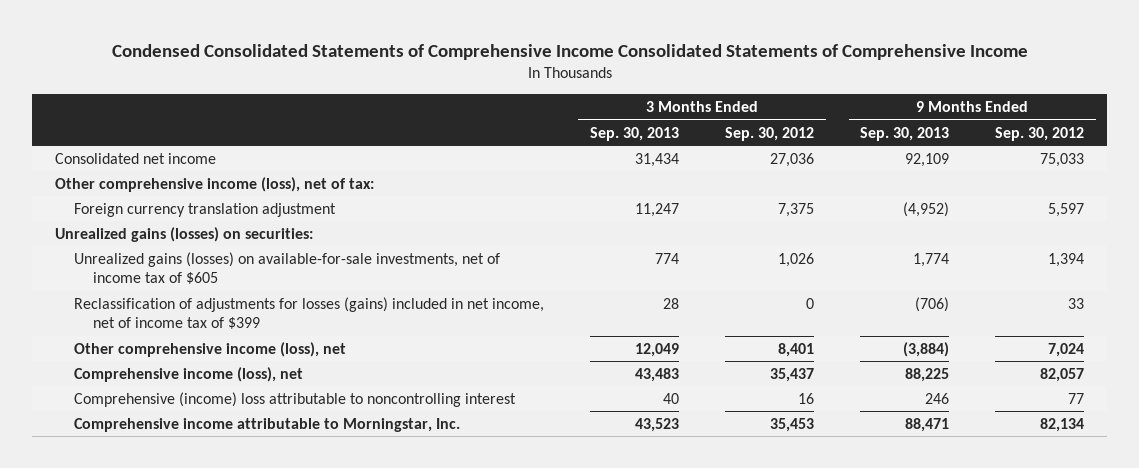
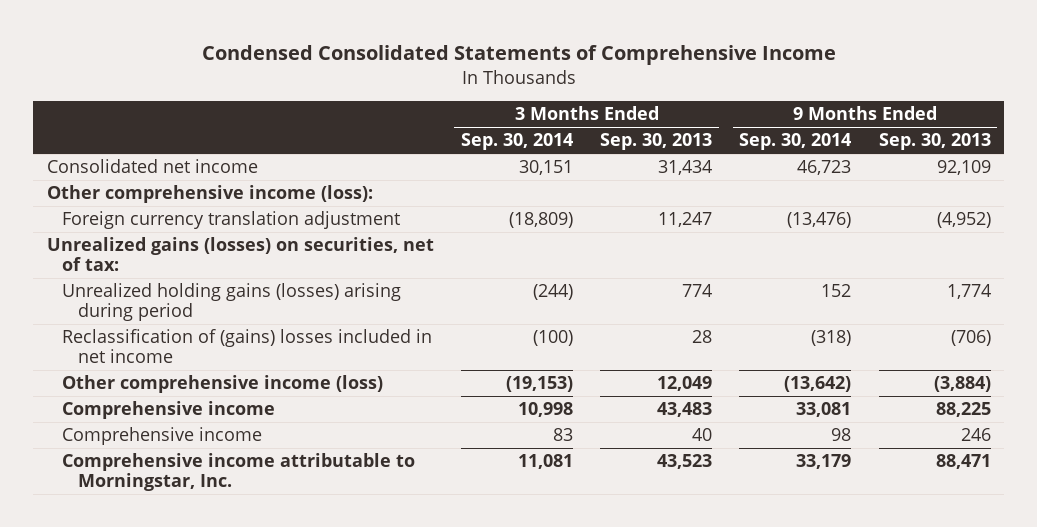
- Condensed Consolidated Statements of Comprehensive Income Consolidated Statements of Comprehensive Income
+ Condensed Consolidated Statements of Comprehensive Income
- | 3 Months Ended Sep. 30, 2013 | 3 Months Ended Sep. 30, 2012 | 9 Months Ended Sep. 30, 2013 | 9 Months Ended Sep. 30, 2012
+ | 3 Months Ended Sep. 30, 2014 | 3 Months Ended Sep. 30, 2013 | 9 Months Ended Sep. 30, 2014 | 9 Months Ended Sep. 30, 2013
- Other comprehensive income (loss), net of tax:
+ Other comprehensive income (loss):
- Unrealized gains (losses) on securities:
- Unrealized gains (losses) on available-for-sale investments, net of income tax of $605 | 774 | 1,026 | 1,774 | 1,394
- Reclassification of adjustments for losses (gains) included in net income, net of income tax of $399 | 28 | 0 | (706) | 33
- Other comprehensive income (loss), net | 12,049 | 8,401 | (3,884) | 7,024
- Comprehensive income (loss), net | 43,483 | 35,437 | 88,225 | 82,057
- Comprehensive (income) loss attributable to noncontrolling interest | 40 | 16 | 246 | 77
+ Unrealized gains (losses) on securities, net of tax:
+ Unrealized holding gains (losses) arising during period | (244) | 774 | 152 | 1,774
+ Reclassification of (gains) losses included in net income | (100) | 28 | (318) | (706)
+ Other comprehensive income (loss) | (19,153) | 12,049 | (13,642) | (3,884)
+ Comprehensive income | 10,998 | 43,483 | 33,081 | 88,225
+ Comprehensive income | 83 | 40 | 98 | 246

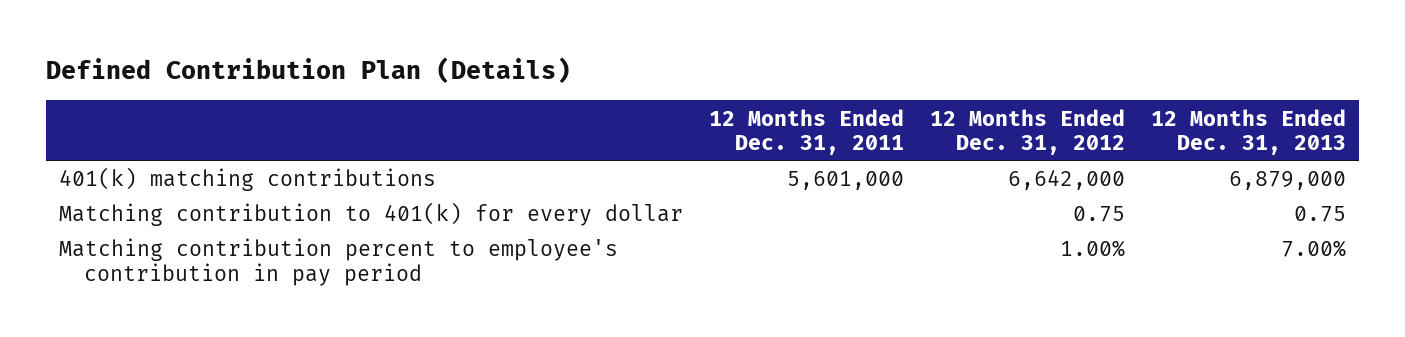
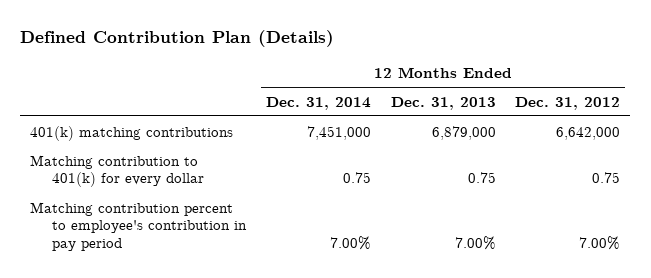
- | 12 Months Ended Dec. 31, 2011 | 12 Months Ended Dec. 31, 2012 | 12 Months Ended Dec. 31, 2013
+ | 12 Months Ended Dec. 31, 2014 | 12 Months Ended Dec. 31, 2013 | 12 Months Ended Dec. 31, 2012
- Matching contribution percent to employee's contribution in pay period | | 1.00% | 7.00%
+ Matching contribution percent to employee's contribution in pay period | 7.00% | 7.00% | 7.00%

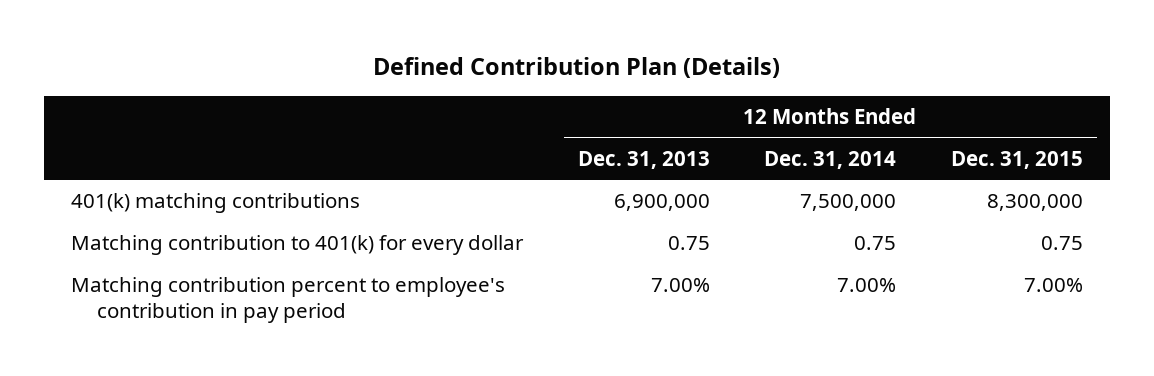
- | 12 Months Ended Dec. 31, 2014 | 12 Months Ended Dec. 31, 2013 | 12 Months Ended Dec. 31, 2012
+ | 12 Months Ended Dec. 31, 2013 | 12 Months Ended Dec. 31, 2014 | 12 Months Ended Dec. 31, 2015
- 401(k) matching contributions | 7,451,000 | 6,879,000 | 6,642,000
+ 401(k) matching contributions | 6,900,000 | 7,500,000 | 8,300,000

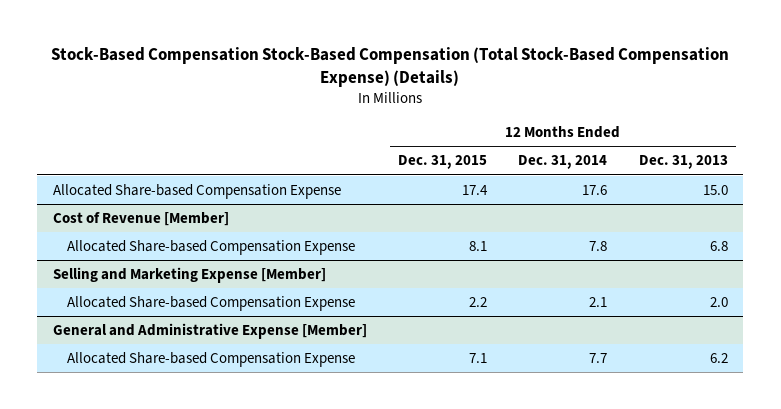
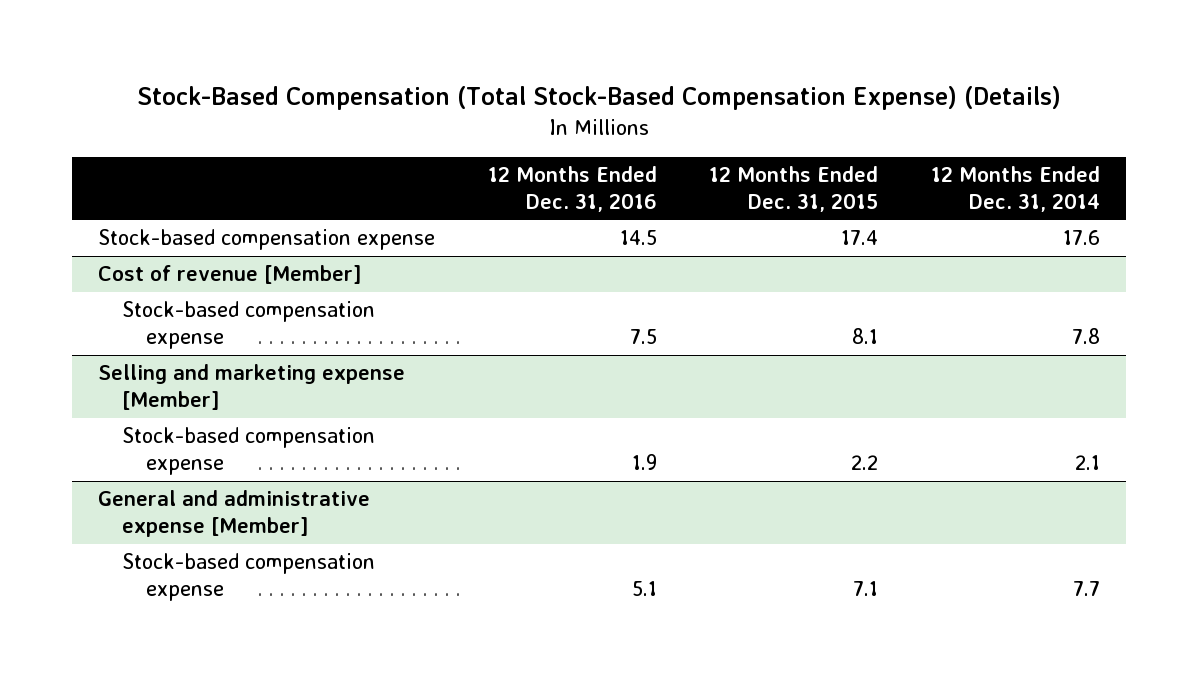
- Stock-Based Compensation Stock-Based Compensation (Total Stock-Based Compensation Expense) (Details)
+ Stock-Based Compensation (Total Stock-Based Compensation Expense) (Details)
- | 12 Months Ended Dec. 31, 2015 | 12 Months Ended Dec. 31, 2014 | 12 Months Ended Dec. 31, 2013
+ | 12 Months Ended Dec. 31, 2016 | 12 Months Ended Dec. 31, 2015 | 12 Months Ended Dec. 31, 2014
- Allocated Share-based Compensation Expense | 17.4 | 17.6 | 15.0
- Cost of Revenue [Member]
- Allocated Share-based Compensation Expense | 8.1 | 7.8 | 6.8
- Selling and Marketing Expense [Member]
- Allocated Share-based Compensation Expense | 2.2 | 2.1 | 2.0
- General and Administrative Expense [Member]
- Allocated Share-based Compensation Expense | 7.1 | 7.7 | 6.2
+ Stock-based compensation expense | 14.5 | 17.4 | 17.6
+ Cost of revenue [Member]
+ Stock-based compensation expense | 7.5 | 8.1 | 7.8
+ Selling and marketing expense [Member]
+ Stock-based compensation expense | 1.9 | 2.2 | 2.1
+ General and administrative expense [Member]
+ Stock-based compensation expense | 5.1 | 7.1 | 7.7

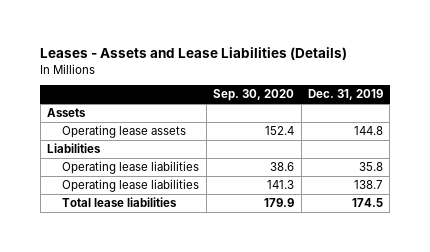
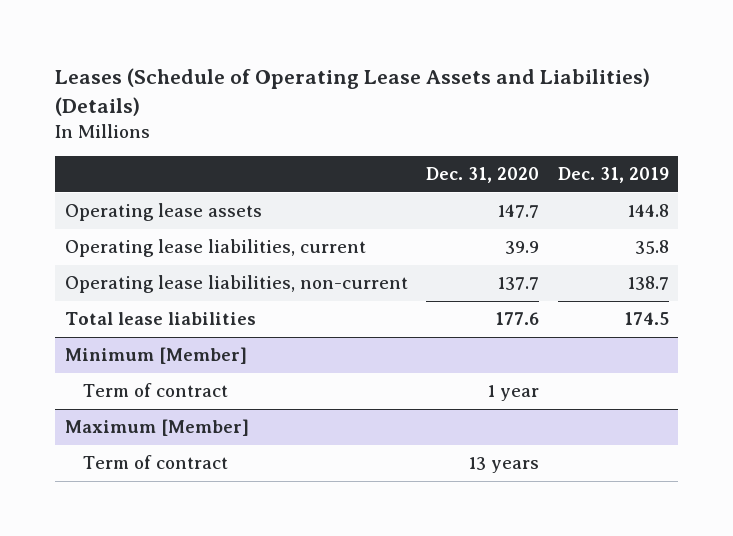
- Leases - Assets and Lease Liabilities (Details)
+ Leases (Schedule of Operating Lease Assets and Liabilities) (Details)
- | Sep. 30, 2020 | Dec. 31, 2019
+ | Dec. 31, 2020 | Dec. 31, 2019
- Assets
- Liabilities
- Operating lease liabilities | 38.6 | 35.8
- Operating lease liabilities | 141.3 | 138.7
+ Operating lease liabilities, current | 39.9 | 35.8
+ Operating lease liabilities, non-current | 137.7 | 138.7
+ Minimum [Member]
+ Term of contract | 1 year |
+ Maximum [Member]
+ Term of contract | 13 years |

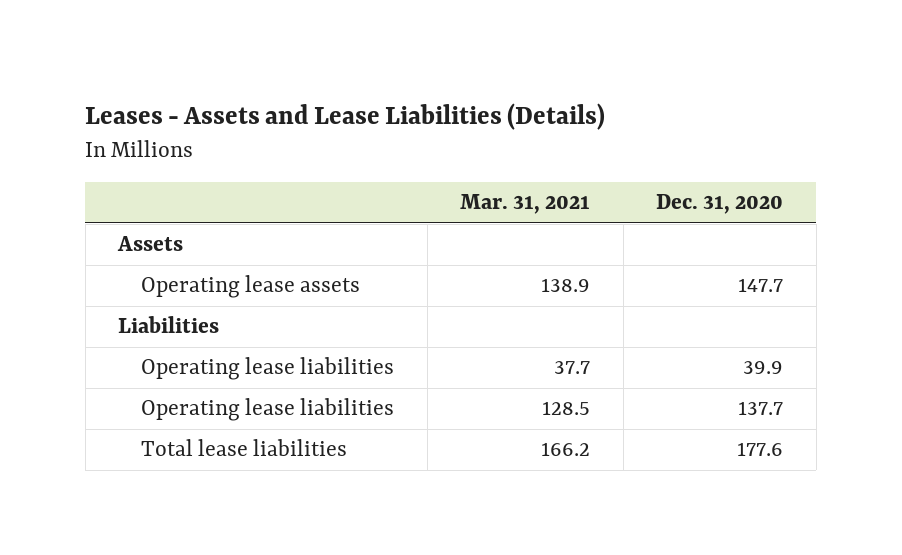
- Leases (Schedule of Operating Lease Assets and Liabilities) (Details)
+ Leases - Assets and Lease Liabilities (Details)
- | Dec. 31, 2020 | Dec. 31, 2019
+ | Mar. 31, 2021 | Dec. 31, 2020
+ Assets
- Operating lease liabilities, current | 39.9 | 35.8
- Operating lease liabilities, non-current | 137.7 | 138.7
+ Liabilities
+ Operating lease liabilities | 37.7 | 39.9
+ Operating lease liabilities | 128.5 | 137.7
- Minimum [Member]
- Term of contract | 1 year |
- Maximum [Member]
- Term of contract | 13 years |

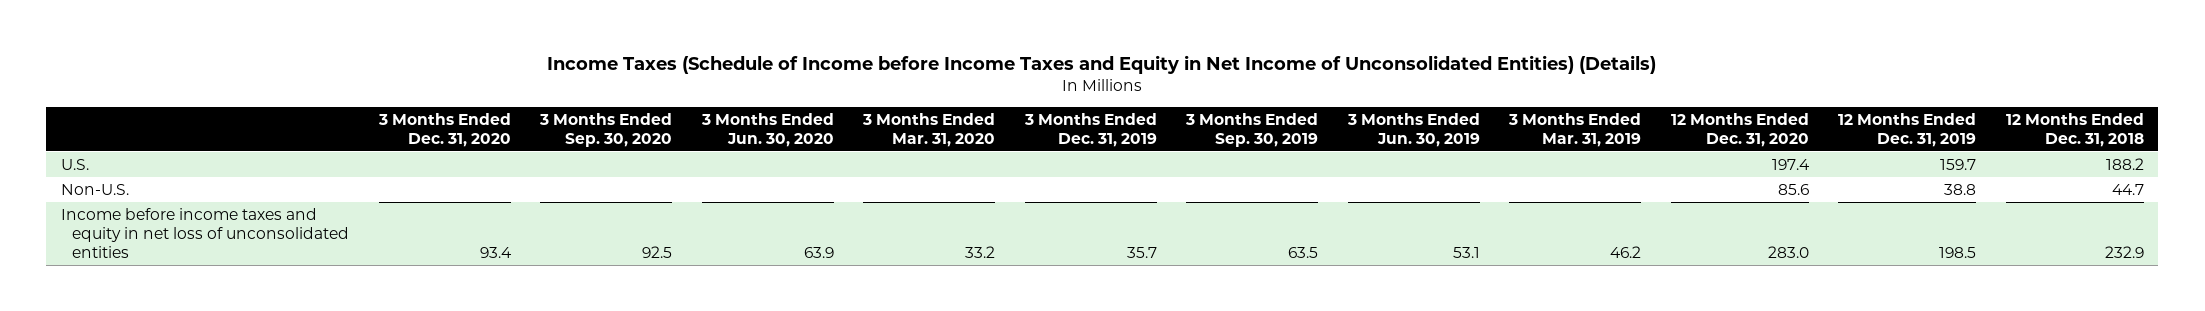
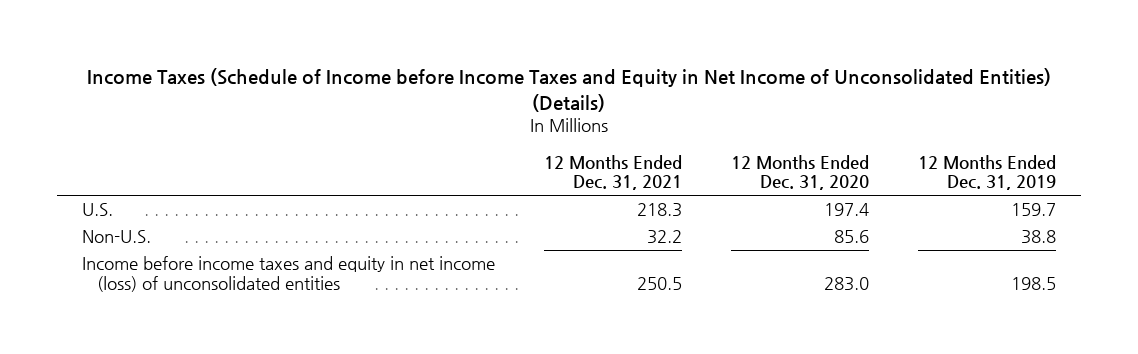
- | 3 Months Ended Dec. 31, 2020 | 3 Months Ended Sep. 30, 2020 | 3 Months Ended Jun. 30, 2020 | 3 Months Ended Mar. 31, 2020 | 3 Months Ended Dec. 31, 2019 | 3 Months Ended Sep. 30, 2019 | 3 Months Ended Jun. 30, 2019 | 3 Months Ended Mar. 31, 2019 | 12 Months Ended Dec. 31, 2020 | 12 Months Ended Dec. 31, 2019 | 12 Months Ended Dec. 31, 2018
+ | 12 Months Ended Dec. 31, 2021 | 12 Months Ended Dec. 31, 2020 | 12 Months Ended Dec. 31, 2019
- Income before income taxes and equity in net loss of unconsolidated entities | 93.4 | 92.5 | 63.9 | 33.2 | 35.7 | 63.5 | 53.1 | 46.2 | 283.0 | 198.5 | 232.9
+ Income before income taxes and equity in net income (loss) of unconsolidated entities | 250.5 | 283.0 | 198.5

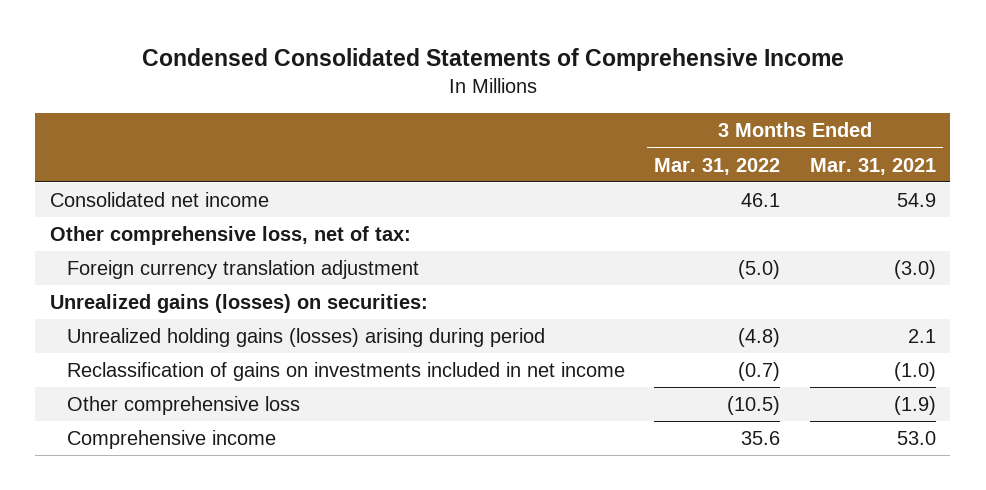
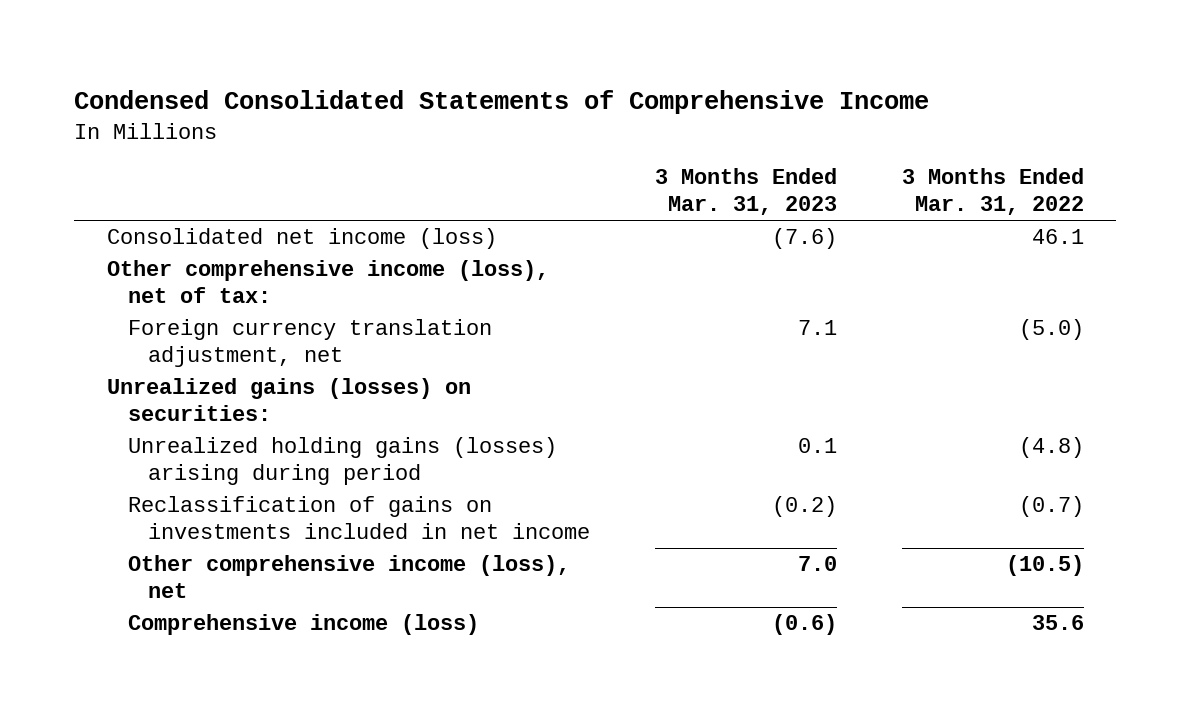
- | 3 Months Ended Mar. 31, 2022 | 3 Months Ended Mar. 31, 2021
+ | 3 Months Ended Mar. 31, 2023 | 3 Months Ended Mar. 31, 2022
- Consolidated net income | 46.1 | 54.9
- Other comprehensive loss, net of tax:
- Foreign currency translation adjustment | (5.0) | (3.0)
+ Consolidated net income (loss) | (7.6) | 46.1
+ Other comprehensive income (loss), net of tax:
+ Foreign currency translation adjustment, net | 7.1 | (5.0)
- Other comprehensive loss | (10.5) | (1.9)
- Comprehensive income | 35.6 | 53.0
+ Other comprehensive income (loss), net | 7.0 | (10.5)
+ Comprehensive income (loss) | (0.6) | 35.6

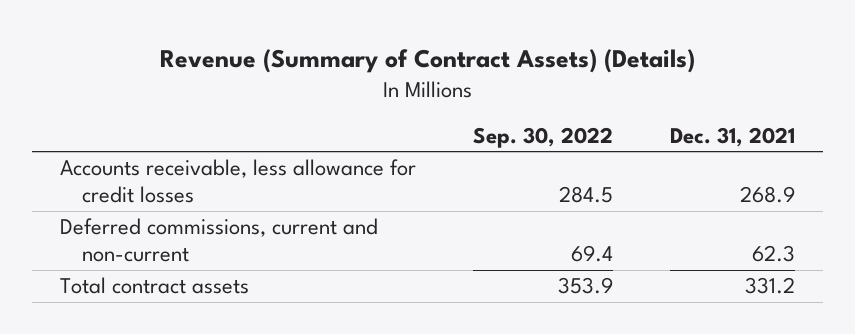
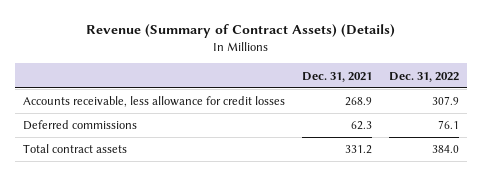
- | Sep. 30, 2022 | Dec. 31, 2021
+ | Dec. 31, 2021 | Dec. 31, 2022
- Deferred commissions, current and non-current | 69.4 | 62.3
+ Deferred commissions | 62.3 | 76.1

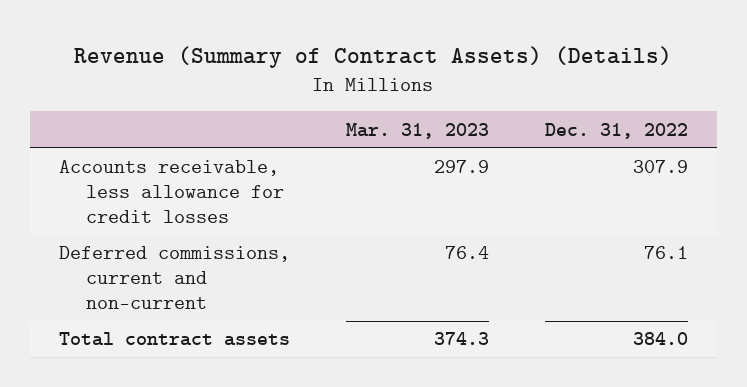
- | Dec. 31, 2021 | Dec. 31, 2022
+ | Mar. 31, 2023 | Dec. 31, 2022
- Deferred commissions | 62.3 | 76.1
+ Deferred commissions, current and non-current | 76.4 | 76.1

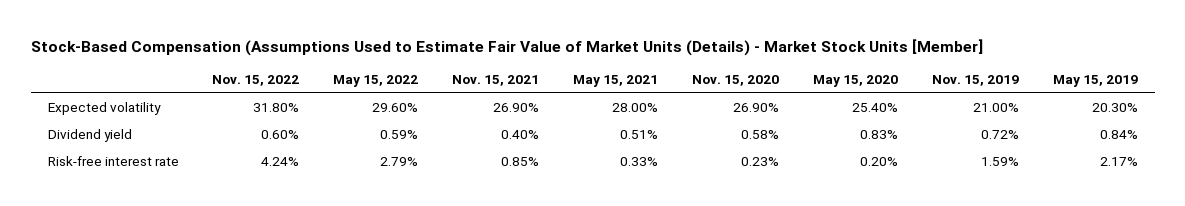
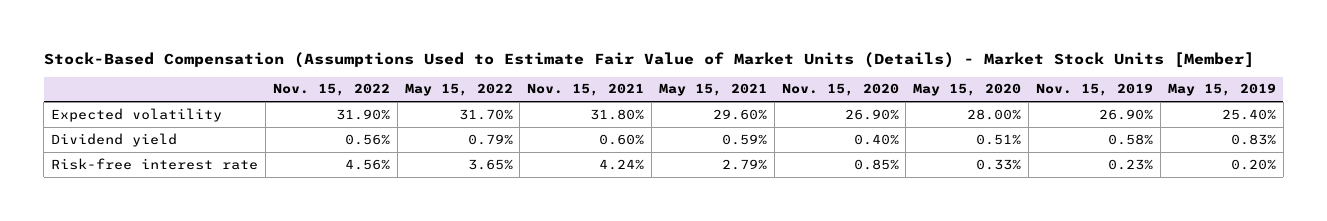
- Expected volatility | 31.80% | 29.60% | 26.90% | 28.00% | 26.90% | 25.40% | 21.00% | 20.30%
- Dividend yield | 0.60% | 0.59% | 0.40% | 0.51% | 0.58% | 0.83% | 0.72% | 0.84%
- Risk-free interest rate | 4.24% | 2.79% | 0.85% | 0.33% | 0.23% | 0.20% | 1.59% | 2.17%
+ Expected volatility | 31.90% | 31.70% | 31.80% | 29.60% | 26.90% | 28.00% | 26.90% | 25.40%
+ Dividend yield | 0.56% | 0.79% | 0.60% | 0.59% | 0.40% | 0.51% | 0.58% | 0.83%
+ Risk-free interest rate | 4.56% | 3.65% | 4.24% | 2.79% | 0.85% | 0.33% | 0.23% | 0.20%

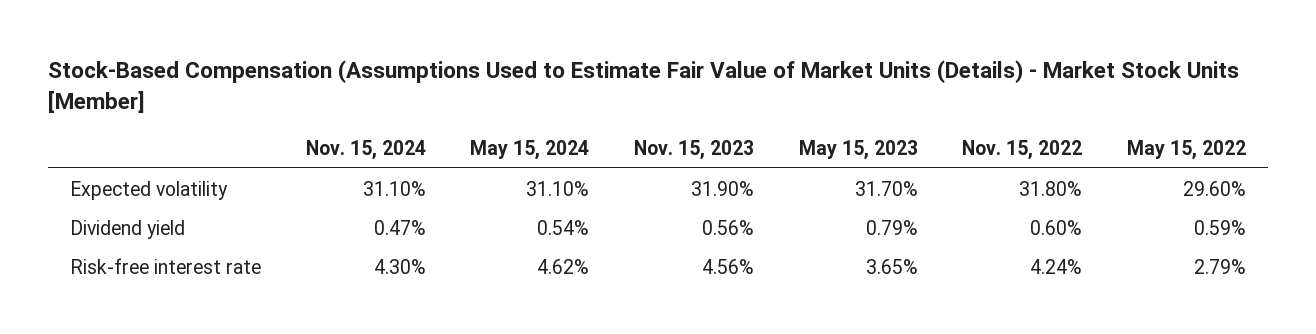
- | Nov. 15, 2022 | May 15, 2022 | Nov. 15, 2021 | May 15, 2021 | Nov. 15, 2020 | May 15, 2020 | Nov. 15, 2019 | May 15, 2019
+ | Nov. 15, 2024 | May 15, 2024 | Nov. 15, 2023 | May 15, 2023 | Nov. 15, 2022 | May 15, 2022
- Expected volatility | 31.90% | 31.70% | 31.80% | 29.60% | 26.90% | 28.00% | 26.90% | 25.40%
- Dividend yield | 0.56% | 0.79% | 0.60% | 0.59% | 0.40% | 0.51% | 0.58% | 0.83%
- Risk-free interest rate | 4.56% | 3.65% | 4.24% | 2.79% | 0.85% | 0.33% | 0.23% | 0.20%
+ Expected volatility | 31.10% | 31.10% | 31.90% | 31.70% | 31.80% | 29.60%
+ Dividend yield | 0.47% | 0.54% | 0.56% | 0.79% | 0.60% | 0.59%
+ Risk-free interest rate | 4.30% | 4.62% | 4.56% | 3.65% | 4.24% | 2.79%

